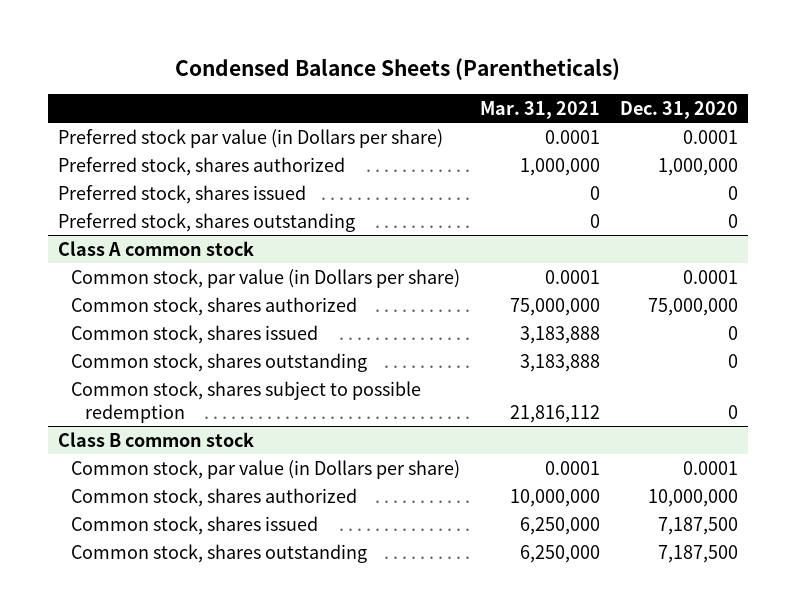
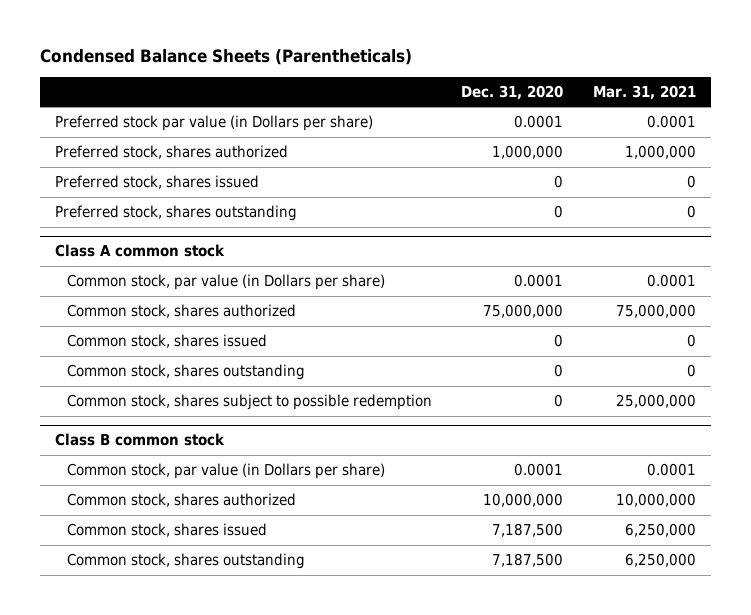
- | Mar. 31, 2021 | Dec. 31, 2020
+ | Dec. 31, 2020 | Mar. 31, 2021
@ Class A common stock
- Common stock, shares issued | 3,183,888 | 0
- Common stock, shares outstanding | 3,183,888 | 0
- Common stock, shares subject to possible redemption | 21,816,112 | 0
+ Common stock, shares issued | 0 | 0
+ Common stock, shares outstanding | 0 | 0
+ Common stock, shares subject to possible redemption | 0 | 25,000,000

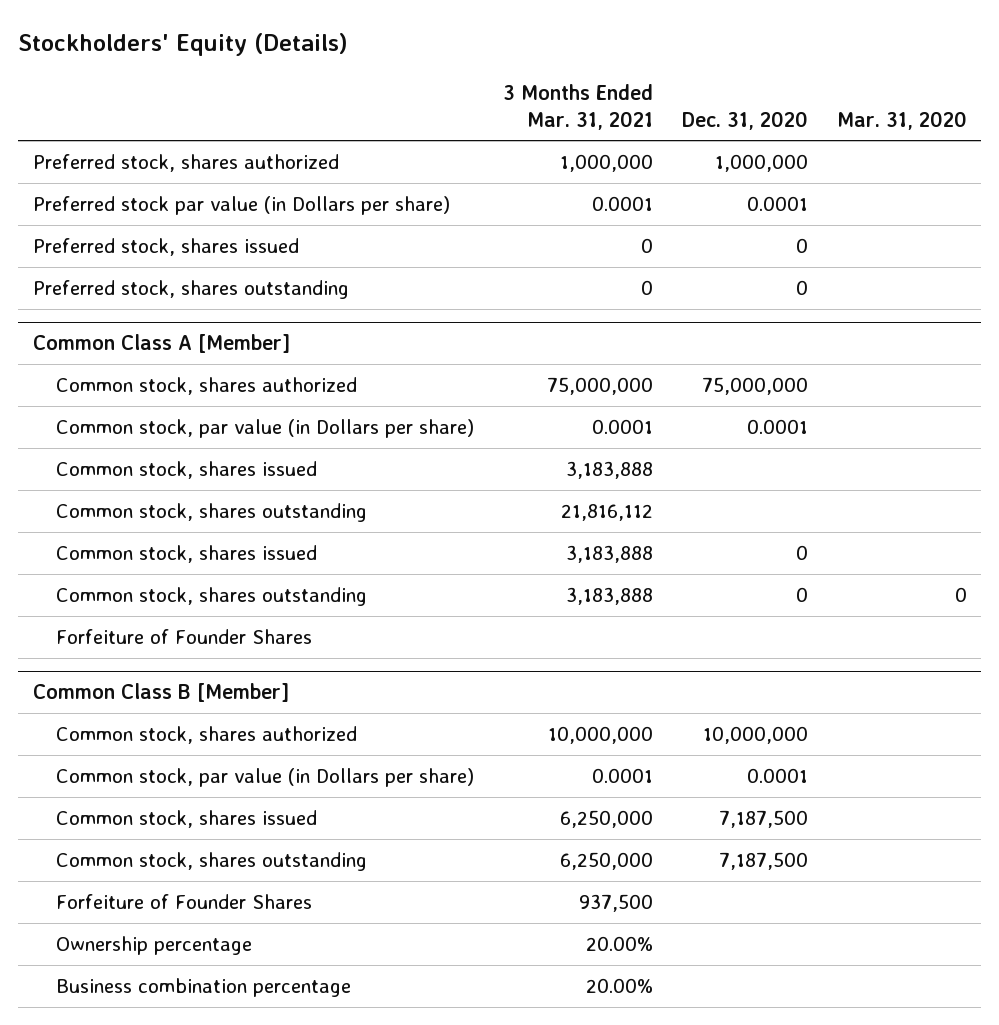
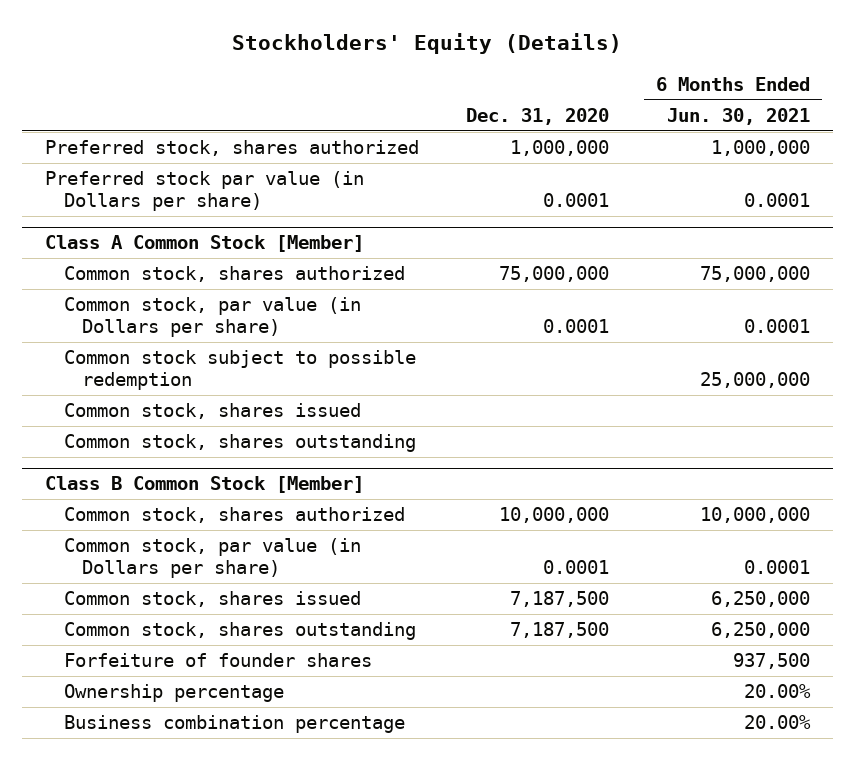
- | 3 Months Ended Mar. 31, 2021 | Dec. 31, 2020 | Mar. 31, 2020
+ | Dec. 31, 2020 | 6 Months Ended Jun. 30, 2021
- Preferred stock, shares issued | 0 | 0 |
- Preferred stock, shares outstanding | 0 | 0 |
- Common Class A [Member]
+ Class A Common Stock [Member]
+ Common stock subject to possible redemption | | 25,000,000
- Common stock, shares issued | 3,183,888 | 0 |
- Common stock, shares outstanding | 3,183,888 | 0 | 0
- Forfeiture of Founder Shares
- Common Class B [Member]
+ Class B Common Stock [Member]
- Forfeiture of Founder Shares | 937,500 | |
+ Forfeiture of founder shares | | 937,500

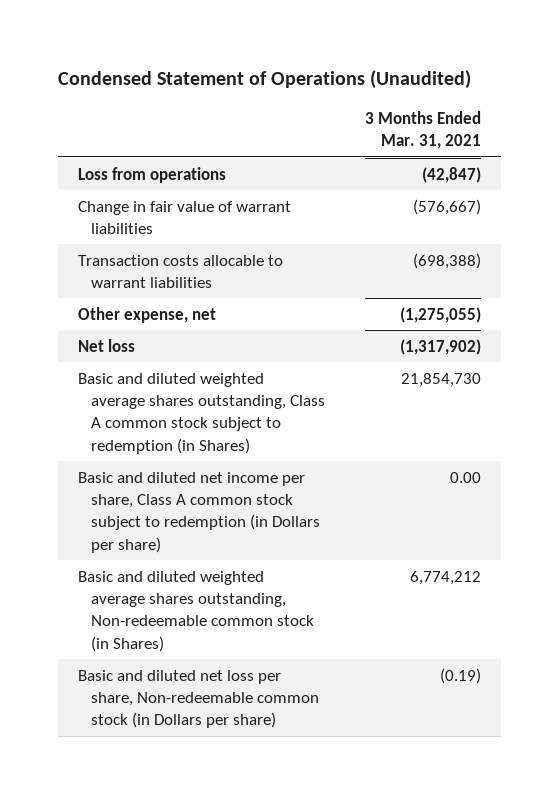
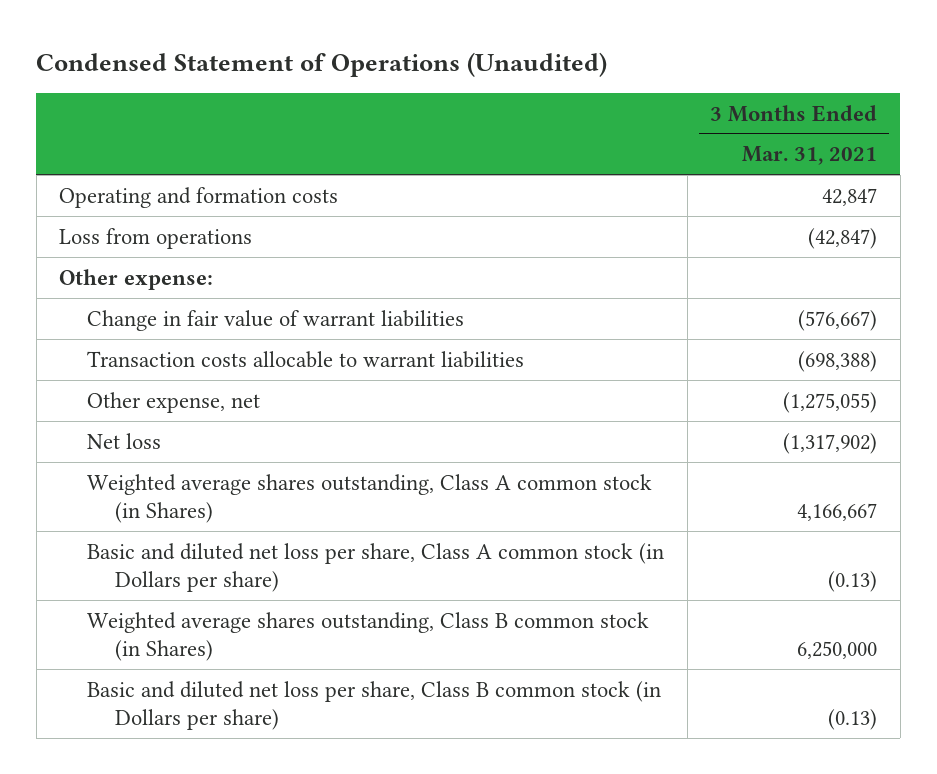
+ Operating and formation costs | 42,847
+ Other expense:
- Basic and diluted weighted average shares outstanding, Class A common stock subject to redemption (in Shares) | 21,854,730
- Basic and diluted net income per share, Class A common stock subject to redemption (in Dollars per share) | 0.00
- Basic and diluted weighted average shares outstanding, Non-redeemable common stock (in Shares) | 6,774,212
- Basic and diluted net loss per share, Non-redeemable common stock (in Dollars per share) | (0.19)
+ Weighted average shares outstanding, Class A common stock (in Shares) | 4,166,667
+ Basic and diluted net loss per share, Class A common stock (in Dollars per share) | (0.13)
+ Weighted average shares outstanding, Class B common stock (in Shares) | 6,250,000
+ Basic and diluted net loss per share, Class B common stock (in Dollars per share) | (0.13)

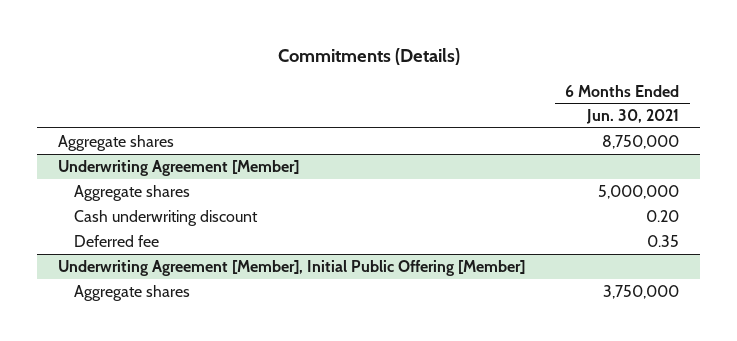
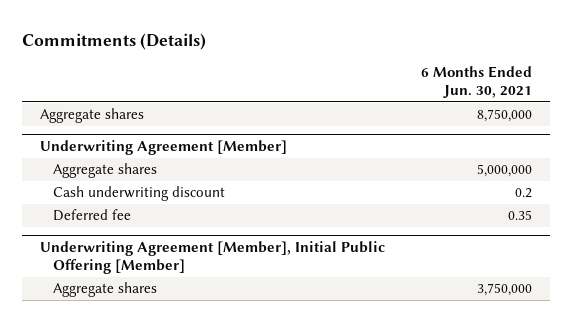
@ Underwriting Agreement [Member]
- Cash underwriting discount | 0.20
+ Cash underwriting discount | 0.2

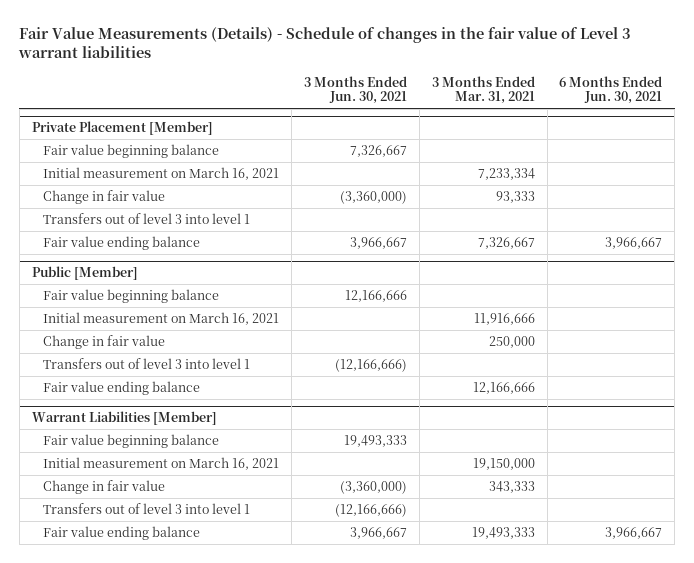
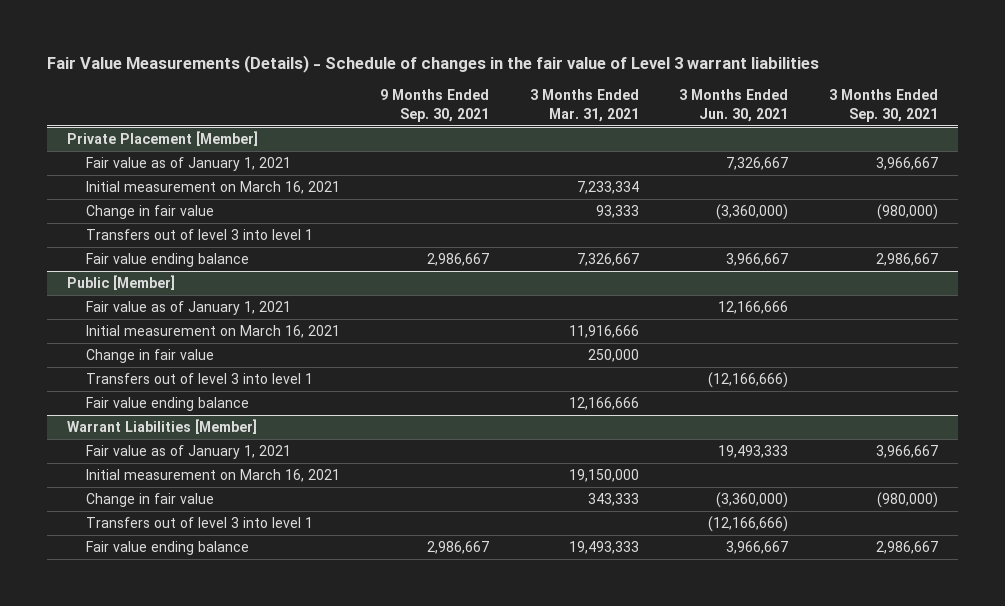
- | 3 Months Ended Jun. 30, 2021 | 3 Months Ended Mar. 31, 2021 | 6 Months Ended Jun. 30, 2021
+ | 9 Months Ended Sep. 30, 2021 | 3 Months Ended Mar. 31, 2021 | 3 Months Ended Jun. 30, 2021 | 3 Months Ended Sep. 30, 2021
@ Private Placement [Member]
- Fair value beginning balance | 7,326,667 | |
+ Fair value as of January 1, 2021 | | | 7,326,667 | 3,966,667
@ Public [Member]
- Fair value beginning balance | 12,166,666 | |
+ Fair value as of January 1, 2021 | | | 12,166,666 |
@ Warrant Liabilities [Member]
- Fair value beginning balance | 19,493,333 | |
+ Fair value as of January 1, 2021 | | | 19,493,333 | 3,966,667

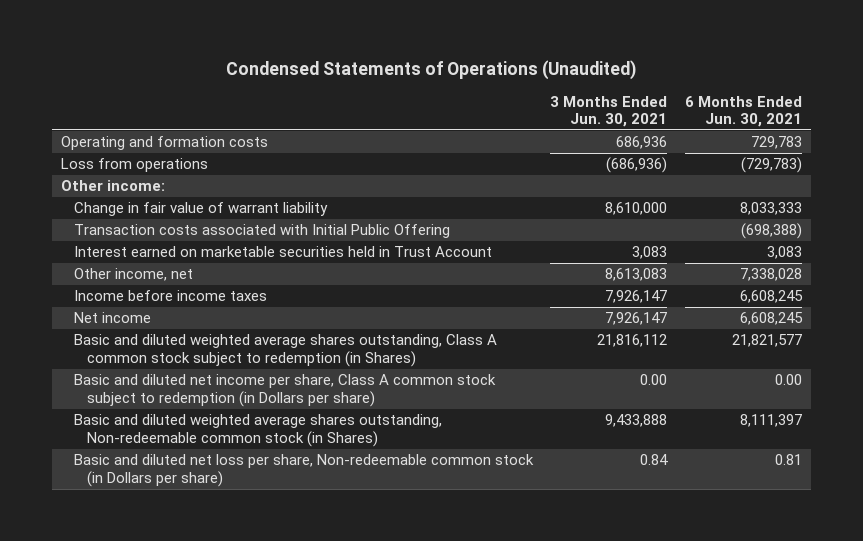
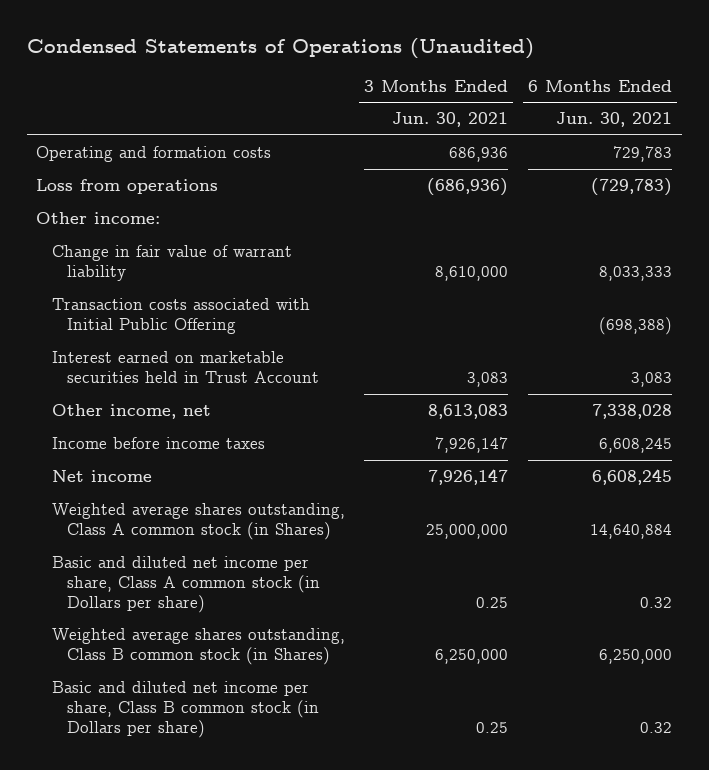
- Basic and diluted weighted average shares outstanding, Class A common stock subject to redemption (in Shares) | 21,816,112 | 21,821,577
- Basic and diluted net income per share, Class A common stock subject to redemption (in Dollars per share) | 0.00 | 0.00
- Basic and diluted weighted average shares outstanding, Non-redeemable common stock (in Shares) | 9,433,888 | 8,111,397
- Basic and diluted net loss per share, Non-redeemable common stock (in Dollars per share) | 0.84 | 0.81
+ Weighted average shares outstanding, Class A common stock (in Shares) | 25,000,000 | 14,640,884
+ Basic and diluted net income per share, Class A common stock (in Dollars per share) | 0.25 | 0.32
+ Weighted average shares outstanding, Class B common stock (in Shares) | 6,250,000 | 6,250,000
+ Basic and diluted net income per share, Class B common stock (in Dollars per share) | 0.25 | 0.32

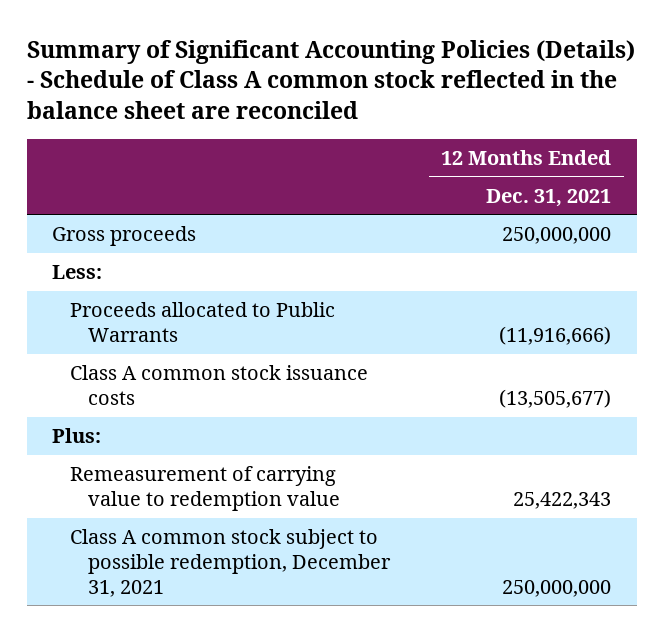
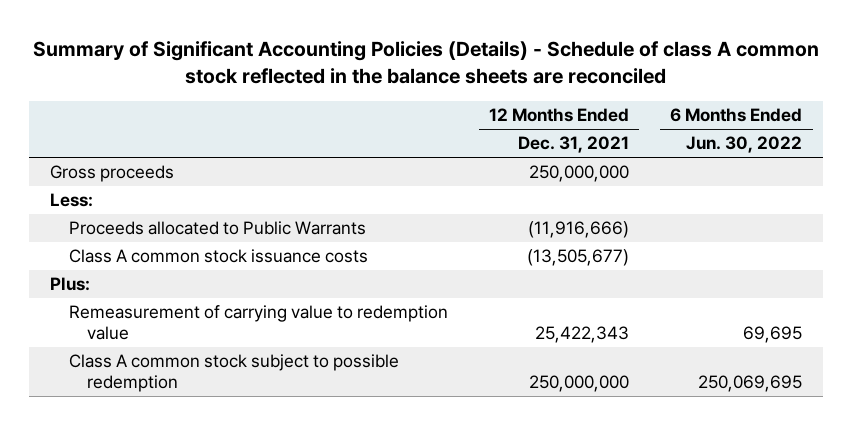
- Summary of Significant Accounting Policies (Details) - Schedule of Class A common stock reflected in the balance sheet are reconciled
+ Summary of Significant Accounting Policies (Details) - Schedule of class A common stock reflected in the balance sheets are reconciled
- | 12 Months Ended Dec. 31, 2021
+ | 12 Months Ended Dec. 31, 2021 | 6 Months Ended Jun. 30, 2022
- Class A common stock subject to possible redemption, December 31, 2021 | 250,000,000
+ Class A common stock subject to possible redemption | 250,000,000 | 250,069,695

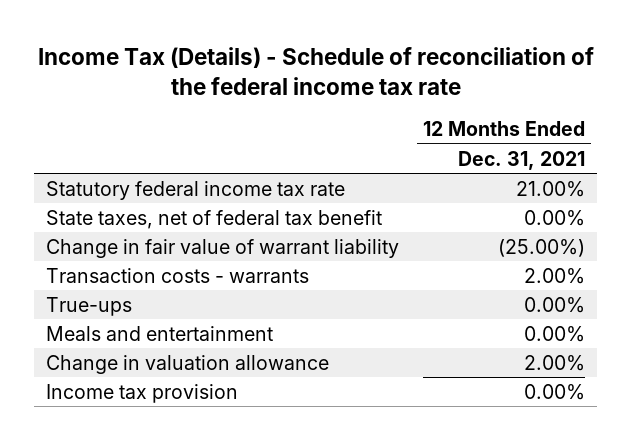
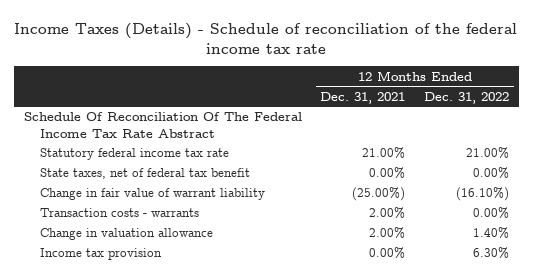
- Income Tax (Details) - Schedule of reconciliation of the federal income tax rate
+ Income Taxes (Details) - Schedule of reconciliation of the federal income tax rate
- | 12 Months Ended Dec. 31, 2021
+ | 12 Months Ended Dec. 31, 2021 | 12 Months Ended Dec. 31, 2022
+ Schedule Of Reconciliation Of The Federal Income Tax Rate Abstract
- True-ups | 0.00%
- Meals and entertainment | 0.00%

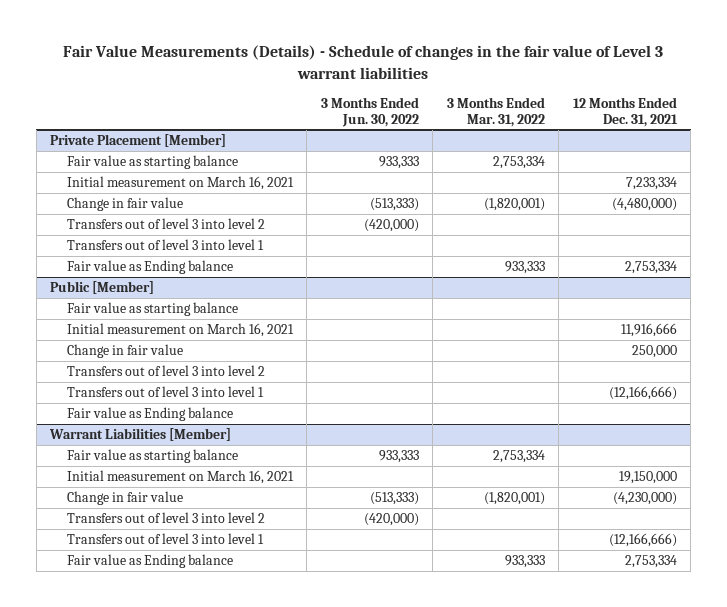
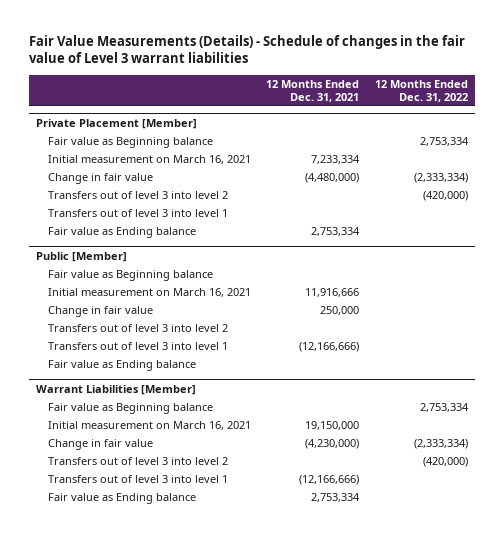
- | 3 Months Ended Jun. 30, 2022 | 3 Months Ended Mar. 31, 2022 | 12 Months Ended Dec. 31, 2021
+ | 12 Months Ended Dec. 31, 2021 | 12 Months Ended Dec. 31, 2022
@ Private Placement [Member]
- Fair value as starting balance | 933,333 | 2,753,334 |
+ Fair value as Beginning balance | | 2,753,334
@ Public [Member]
- Fair value as starting balance
+ Fair value as Beginning balance
@ Warrant Liabilities [Member]
- Fair value as starting balance | 933,333 | 2,753,334 |
+ Fair value as Beginning balance | | 2,753,334

